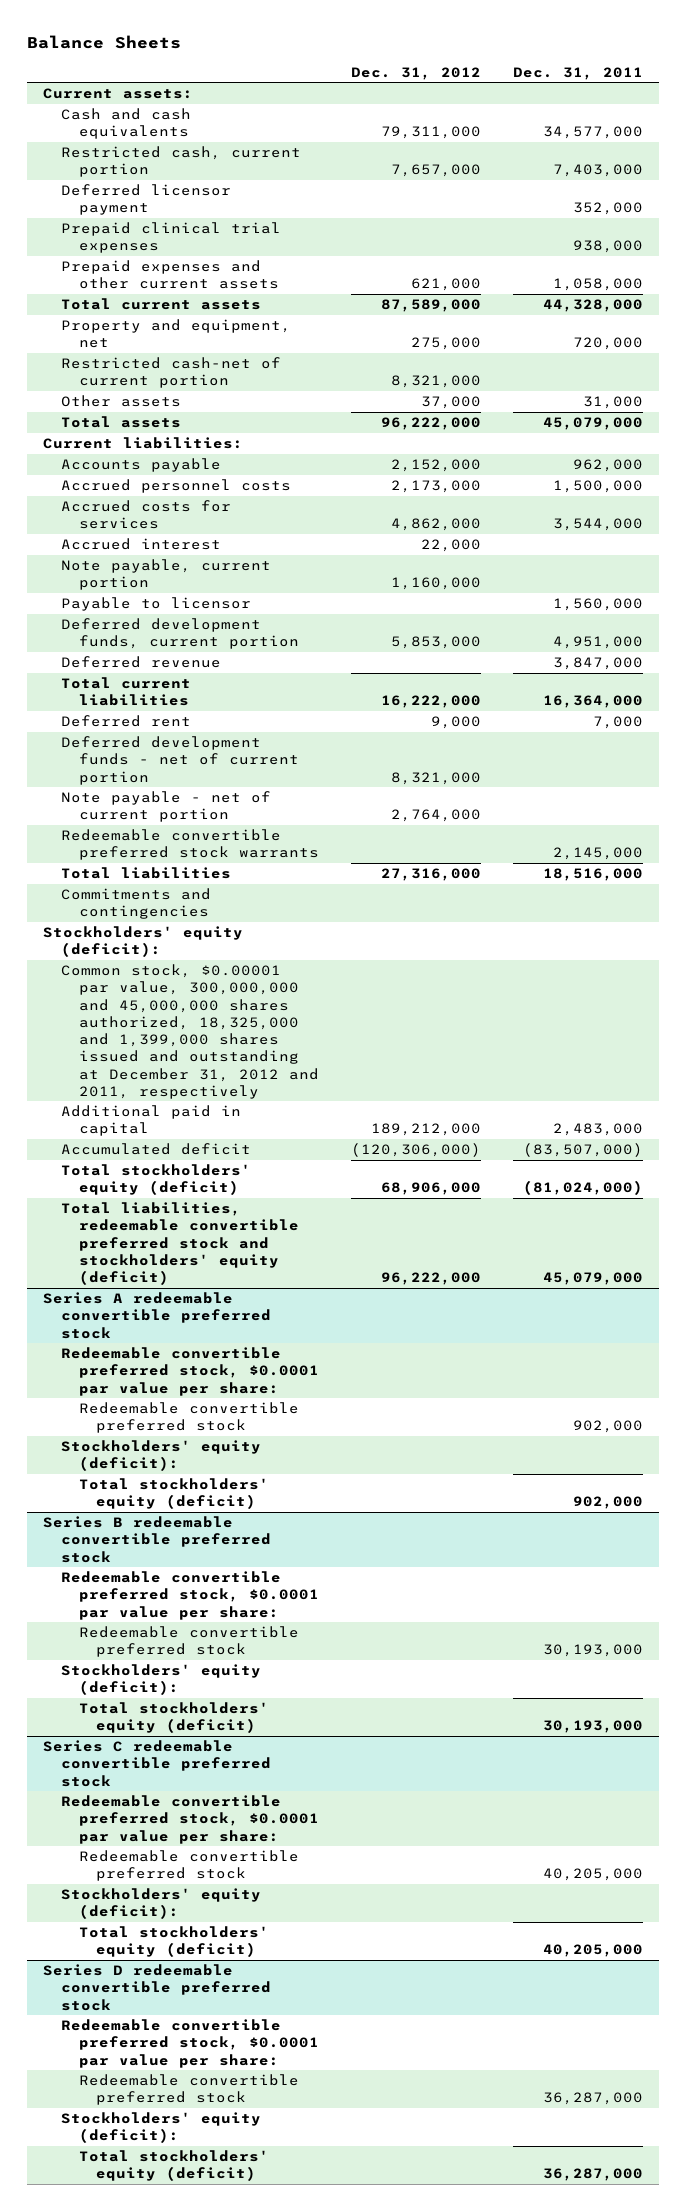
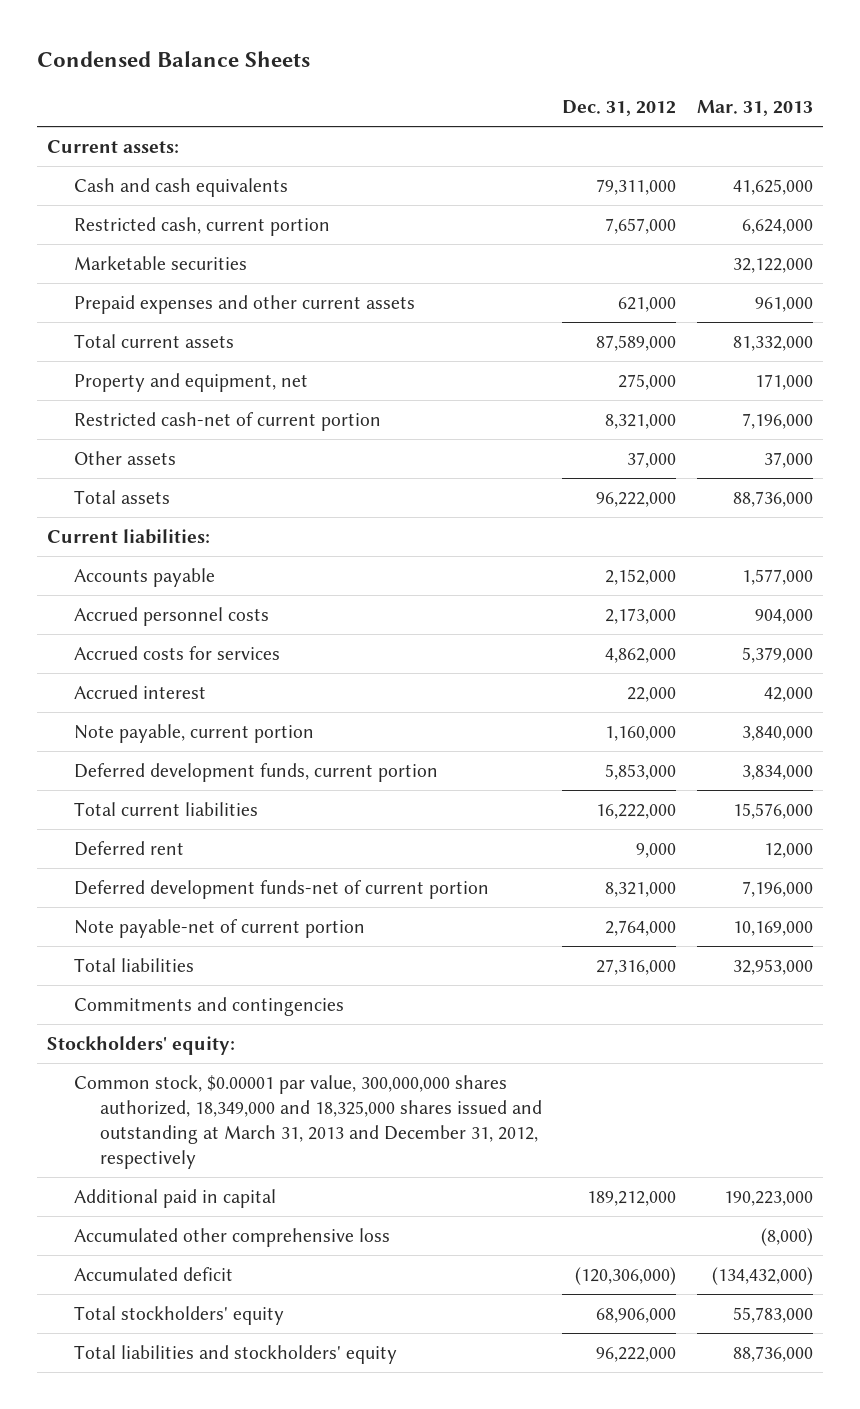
- Balance Sheets
+ Condensed Balance Sheets
- | Dec. 31, 2012 | Dec. 31, 2011
+ | Dec. 31, 2012 | Mar. 31, 2013
- Deferred licensor payment | | 352,000
- Prepaid clinical trial expenses | | 938,000
+ Marketable securities | | 32,122,000
- Payable to licensor | | 1,560,000
- Deferred revenue | | 3,847,000
- Deferred development funds - net of current portion | 8,321,000 |
- Note payable - net of current portion | 2,764,000 |
- Redeemable convertible preferred stock warrants | | 2,145,000
+ Deferred development funds-net of current portion | 8,321,000 | 7,196,000
+ Note payable-net of current portion | 2,764,000 | 10,169,000
- Stockholders' equity (deficit):
- Common stock, $0.00001 par value, 300,000,000 and 45,000,000 shares authorized, 18,325,000 and 1,399,000 shares issued and outstanding at December 31, 2012 and 2011, respectively
+ Stockholders' equity:
+ Common stock, $0.00001 par value, 300,000,000 shares authorized, 18,349,000 and 18,325,000 shares issued and outstanding at March 31, 2013 and December 31, 2012, respectively
+ Accumulated other comprehensive loss | | (8,000)
- Total stockholders' equity (deficit) | 68,906,000 | (81,024,000)
- Total liabilities, redeemable convertible preferred stock and stockholders' equity (deficit) | 96,222,000 | 45,079,000
- Series A redeemable convertible preferred stock
- Redeemable convertible preferred stock, $0.0001 par value per share:
- Redeemable convertible preferred stock | | 902,000
- Stockholders' equity (deficit):
- Total stockholders' equity (deficit) | | 902,000
- Series B redeemable convertible preferred stock
- Redeemable convertible preferred stock, $0.0001 par value per share:
- Redeemable convertible preferred stock | | 30,193,000
- Stockholders' equity (deficit):
- Total stockholders' equity (deficit) | | 30,193,000
- Series C redeemable convertible preferred stock
- Redeemable convertible preferred stock, $0.0001 par value per share:
- Redeemable convertible preferred stock | | 40,205,000
- Stockholders' equity (deficit):
- Total stockholders' equity (deficit) | | 40,205,000
- Series D redeemable convertible preferred stock
- Redeemable convertible preferred stock, $0.0001 par value per share:
- Redeemable convertible preferred stock | | 36,287,000
- Stockholders' equity (deficit):
- Total stockholders' equity (deficit) | | 36,287,000
+ Total stockholders' equity | 68,906,000 | 55,783,000
+ Total liabilities and stockholders' equity | 96,222,000 | 88,736,000

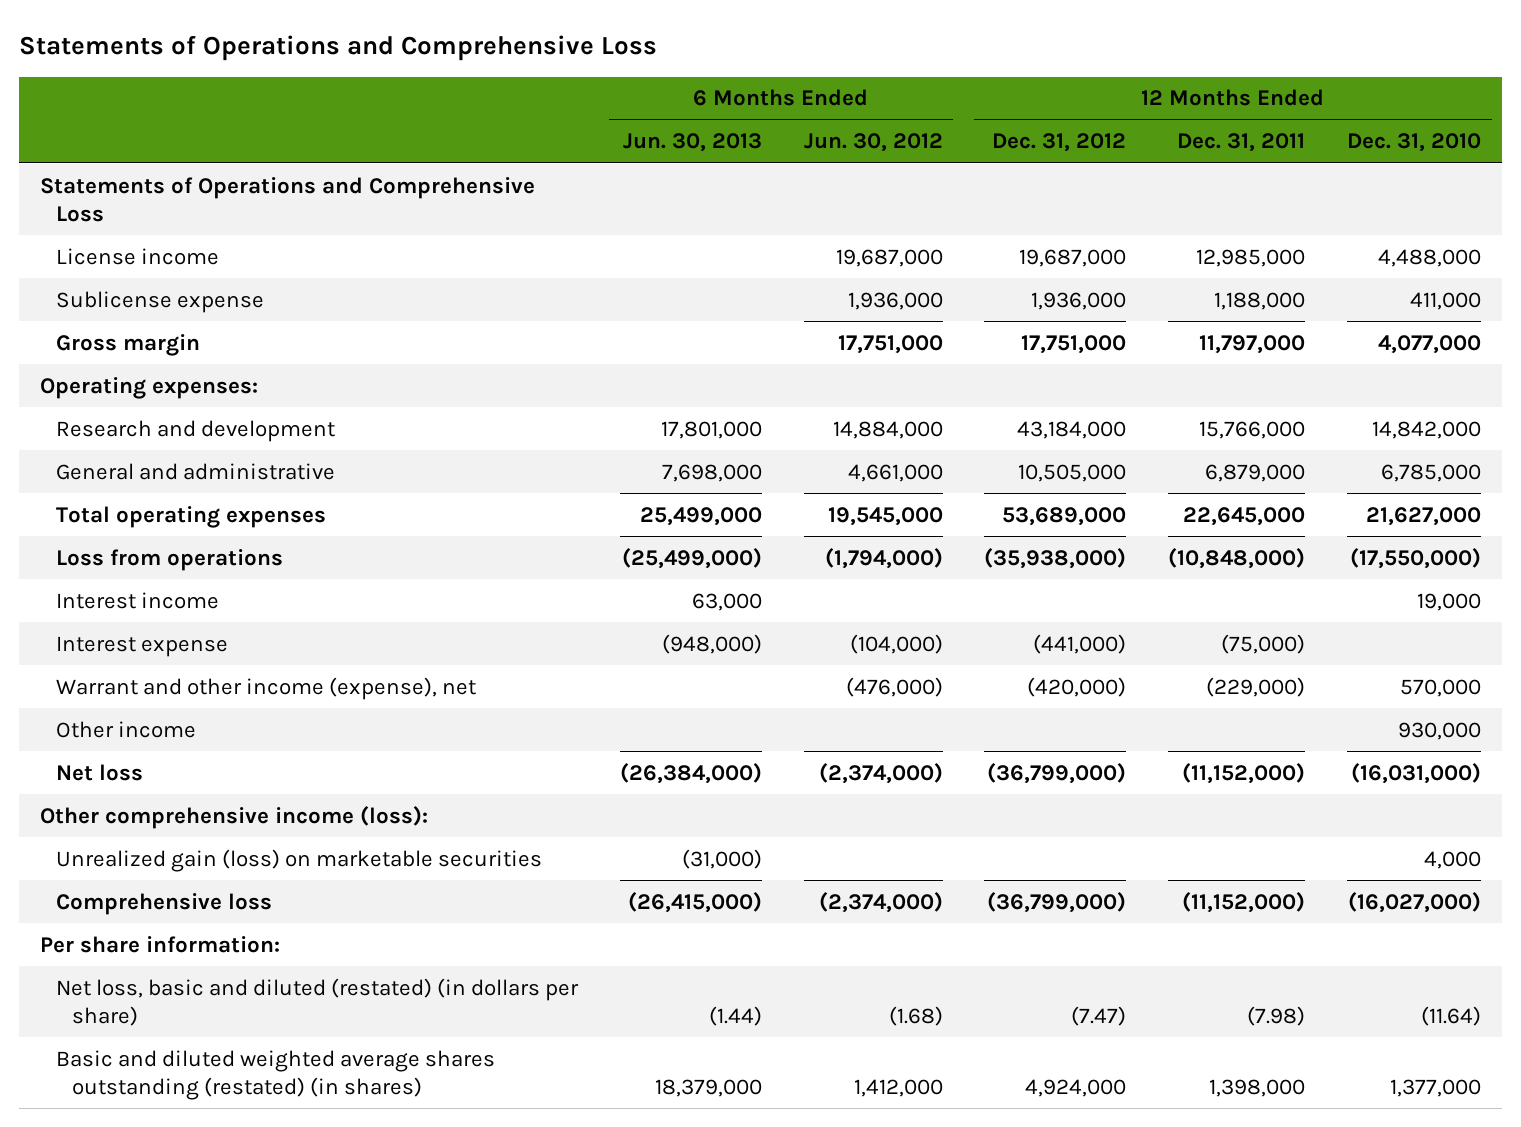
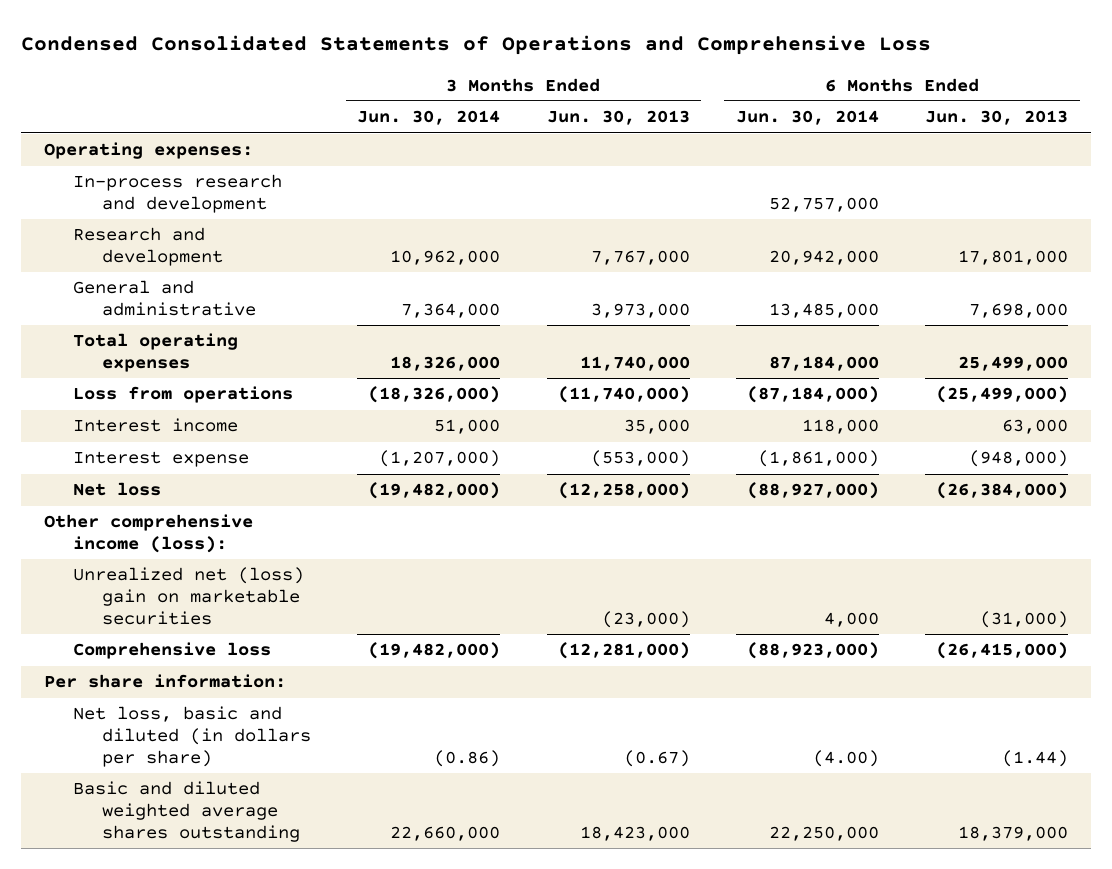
- Statements of Operations and Comprehensive Loss
+ Condensed Consolidated Statements of Operations and Comprehensive Loss
- | 6 Months Ended Jun. 30, 2013 | 6 Months Ended Jun. 30, 2012 | 12 Months Ended Dec. 31, 2012 | 12 Months Ended Dec. 31, 2011 | 12 Months Ended Dec. 31, 2010
+ | 3 Months Ended Jun. 30, 2014 | 3 Months Ended Jun. 30, 2013 | 6 Months Ended Jun. 30, 2014 | 6 Months Ended Jun. 30, 2013
- Statements of Operations and Comprehensive Loss
- License income | | 19,687,000 | 19,687,000 | 12,985,000 | 4,488,000
- Sublicense expense | | 1,936,000 | 1,936,000 | 1,188,000 | 411,000
- Gross margin | | 17,751,000 | 17,751,000 | 11,797,000 | 4,077,000
+ In-process research and development | | | 52,757,000 |
- Warrant and other income (expense), net | | (476,000) | (420,000) | (229,000) | 570,000
- Other income | | | | | 930,000
- Unrealized gain (loss) on marketable securities | (31,000) | | | | 4,000
+ Unrealized net (loss) gain on marketable securities | | (23,000) | 4,000 | (31,000)
- Net loss, basic and diluted (restated) (in dollars per share) | (1.44) | (1.68) | (7.47) | (7.98) | (11.64)
- Basic and diluted weighted average shares outstanding (restated) (in shares) | 18,379,000 | 1,412,000 | 4,924,000 | 1,398,000 | 1,377,000
+ Net loss, basic and diluted (in dollars per share) | (0.86) | (0.67) | (4.00) | (1.44)
+ Basic and diluted weighted average shares outstanding | 22,660,000 | 18,423,000 | 22,250,000 | 18,379,000

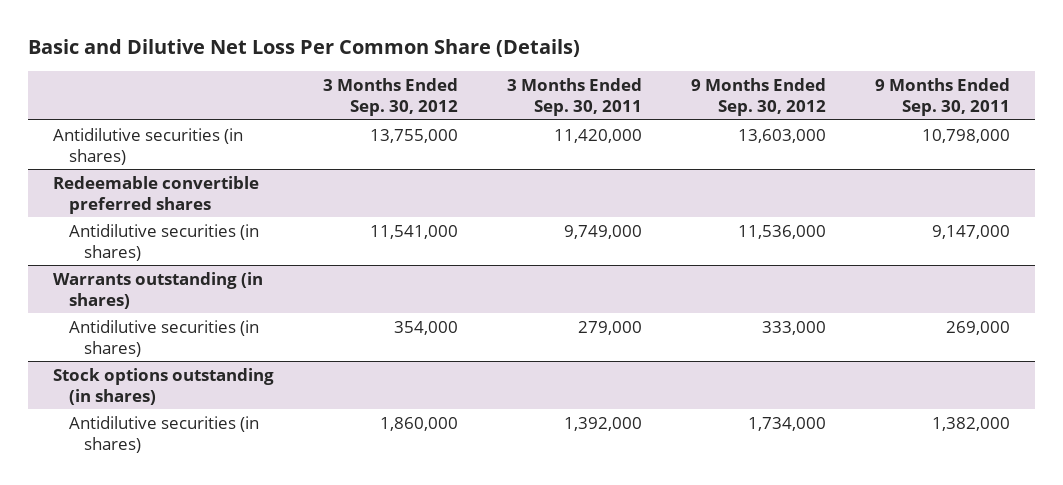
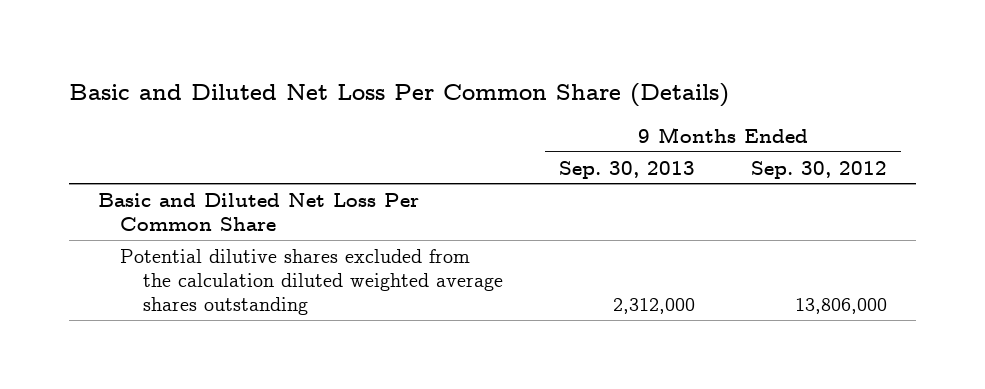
- Basic and Dilutive Net Loss Per Common Share (Details)
+ Basic and Diluted Net Loss Per Common Share (Details)
- | 3 Months Ended Sep. 30, 2012 | 3 Months Ended Sep. 30, 2011 | 9 Months Ended Sep. 30, 2012 | 9 Months Ended Sep. 30, 2011
+ | 9 Months Ended Sep. 30, 2013 | 9 Months Ended Sep. 30, 2012
- Antidilutive securities (in shares) | 13,755,000 | 11,420,000 | 13,603,000 | 10,798,000
- Redeemable convertible preferred shares
- Antidilutive securities (in shares) | 11,541,000 | 9,749,000 | 11,536,000 | 9,147,000
- Warrants outstanding (in shares)
- Antidilutive securities (in shares) | 354,000 | 279,000 | 333,000 | 269,000
- Stock options outstanding (in shares)
- Antidilutive securities (in shares) | 1,860,000 | 1,392,000 | 1,734,000 | 1,382,000
+ Basic and Diluted Net Loss Per Common Share
+ Potential dilutive shares excluded from the calculation diluted weighted average shares outstanding | 2,312,000 | 13,806,000

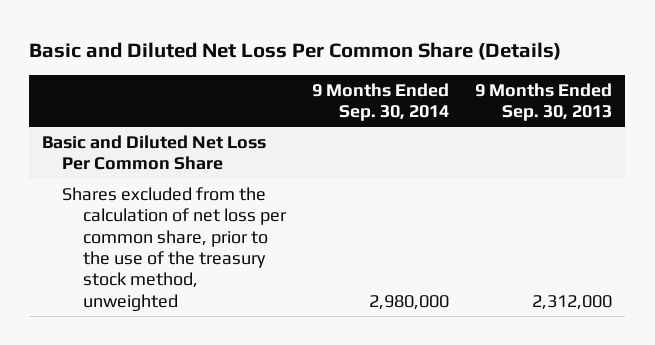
- | 9 Months Ended Sep. 30, 2013 | 9 Months Ended Sep. 30, 2012
+ | 9 Months Ended Sep. 30, 2014 | 9 Months Ended Sep. 30, 2013
- Potential dilutive shares excluded from the calculation diluted weighted average shares outstanding | 2,312,000 | 13,806,000
+ Shares excluded from the calculation of net loss per common share, prior to the use of the treasury stock method, unweighted | 2,980,000 | 2,312,000

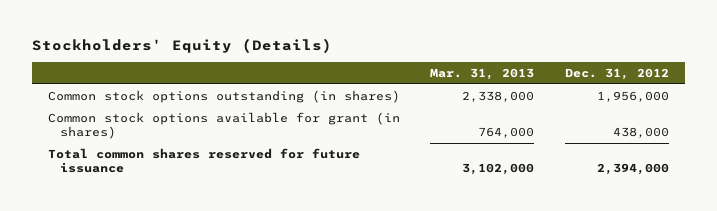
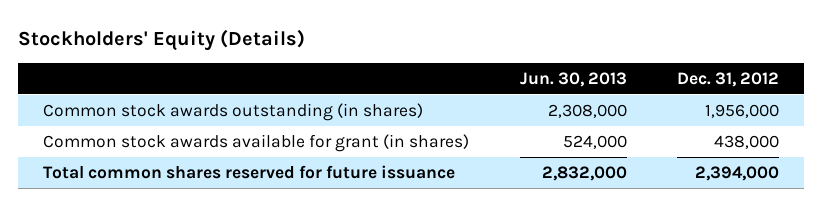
- | Mar. 31, 2013 | Dec. 31, 2012
+ | Jun. 30, 2013 | Dec. 31, 2012
- Common stock options outstanding (in shares) | 2,338,000 | 1,956,000
- Common stock options available for grant (in shares) | 764,000 | 438,000
+ Common stock awards outstanding (in shares) | 2,308,000 | 1,956,000
+ Common stock awards available for grant (in shares) | 524,000 | 438,000

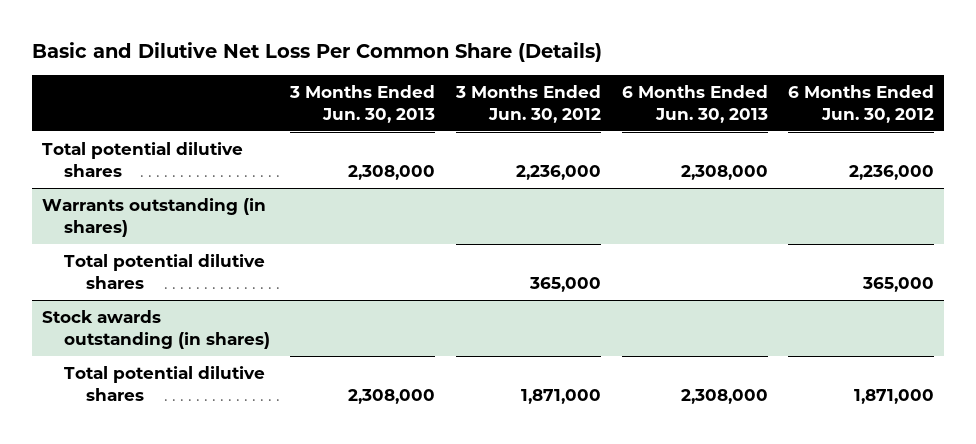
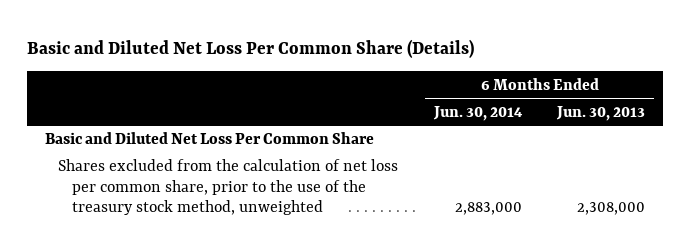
- Basic and Dilutive Net Loss Per Common Share (Details)
+ Basic and Diluted Net Loss Per Common Share (Details)
- | 3 Months Ended Jun. 30, 2013 | 3 Months Ended Jun. 30, 2012 | 6 Months Ended Jun. 30, 2013 | 6 Months Ended Jun. 30, 2012
+ | 6 Months Ended Jun. 30, 2014 | 6 Months Ended Jun. 30, 2013
- Total potential dilutive shares | 2,308,000 | 2,236,000 | 2,308,000 | 2,236,000
- Warrants outstanding (in shares)
- Total potential dilutive shares | | 365,000 | | 365,000
- Stock awards outstanding (in shares)
- Total potential dilutive shares | 2,308,000 | 1,871,000 | 2,308,000 | 1,871,000
+ Basic and Diluted Net Loss Per Common Share
+ Shares excluded from the calculation of net loss per common share, prior to the use of the treasury stock method, unweighted | 2,883,000 | 2,308,000

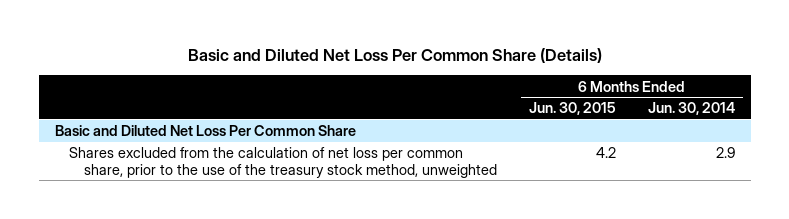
- | 6 Months Ended Jun. 30, 2014 | 6 Months Ended Jun. 30, 2013
+ | 6 Months Ended Jun. 30, 2015 | 6 Months Ended Jun. 30, 2014
- Shares excluded from the calculation of net loss per common share, prior to the use of the treasury stock method, unweighted | 2,883,000 | 2,308,000
+ Shares excluded from the calculation of net loss per common share, prior to the use of the treasury stock method, unweighted | 4.2 | 2.9

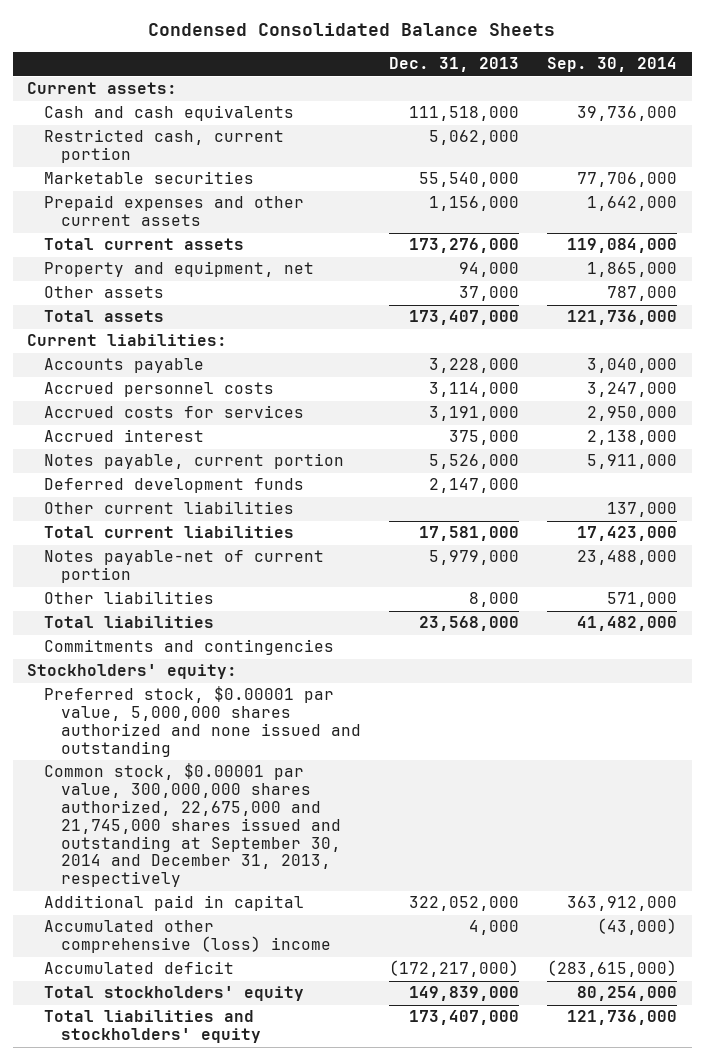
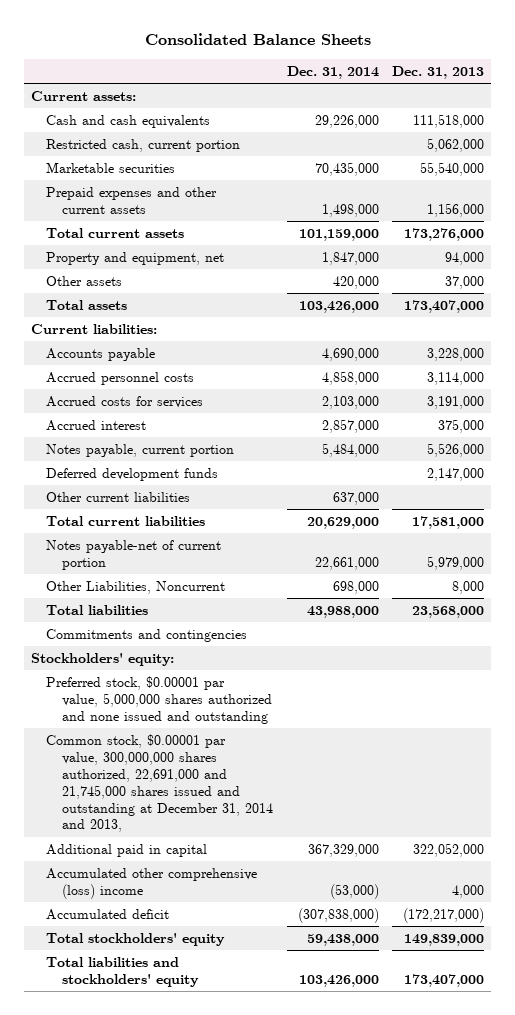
- Condensed Consolidated Balance Sheets
+ Consolidated Balance Sheets
- | Dec. 31, 2013 | Sep. 30, 2014
+ | Dec. 31, 2014 | Dec. 31, 2013
- Other liabilities | 8,000 | 571,000
+ Other Liabilities, Noncurrent | 698,000 | 8,000
- Common stock, $0.00001 par value, 300,000,000 shares authorized, 22,675,000 and 21,745,000 shares issued and outstanding at September 30, 2014 and December 31, 2013, respectively
+ Common stock, $0.00001 par value, 300,000,000 shares authorized, 22,691,000 and 21,745,000 shares issued and outstanding at December 31, 2014 and 2013,

